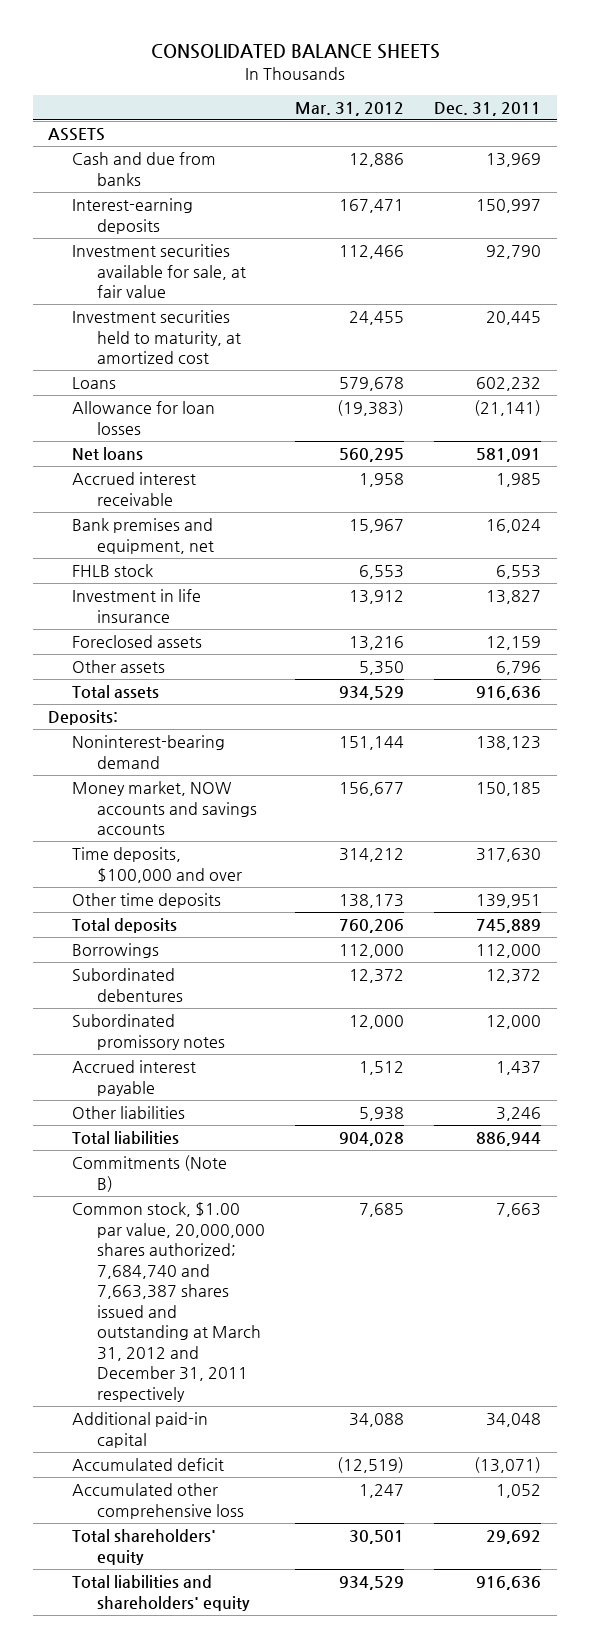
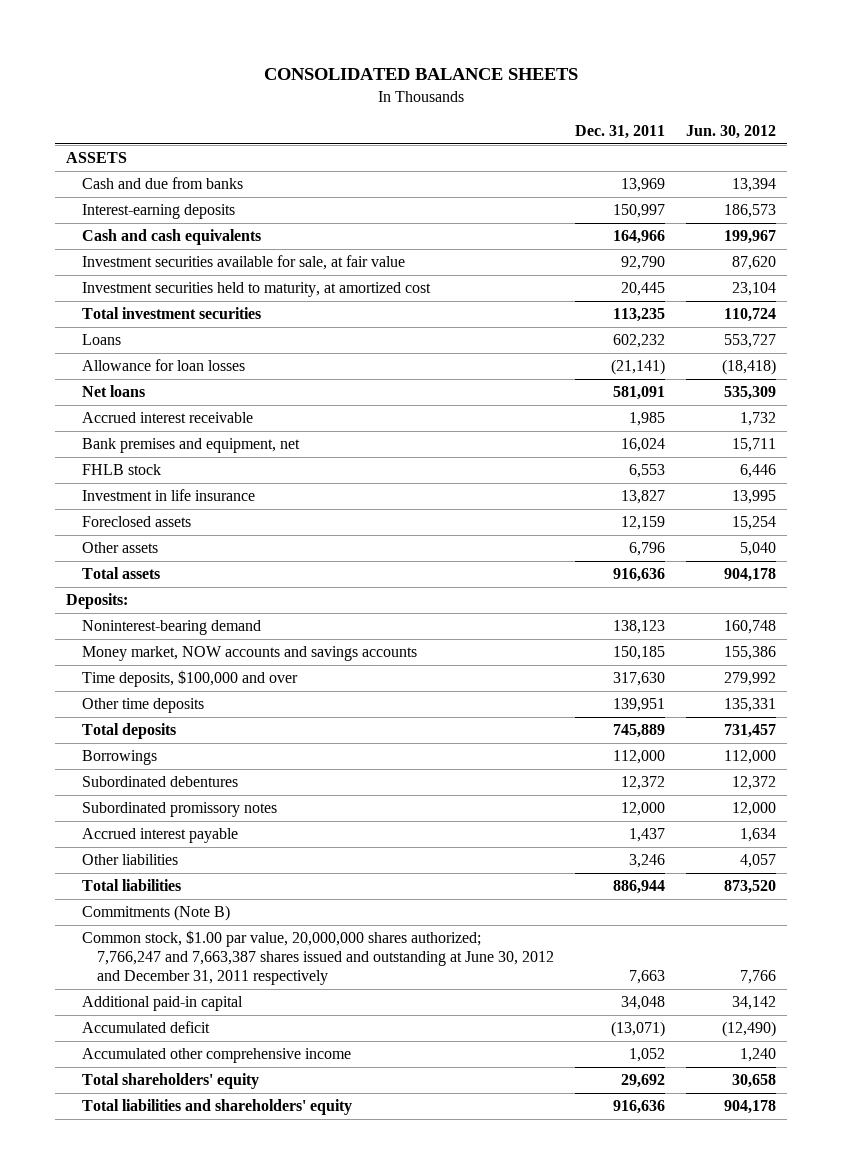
- | Mar. 31, 2012 | Dec. 31, 2011
+ | Dec. 31, 2011 | Jun. 30, 2012
+ Cash and cash equivalents | 164,966 | 199,967
+ Total investment securities | 113,235 | 110,724
- Common stock, $1.00 par value, 20,000,000 shares authorized; 7,684,740 and 7,663,387 shares issued and outstanding at March 31, 2012 and December 31, 2011 respectively | 7,685 | 7,663
+ Common stock, $1.00 par value, 20,000,000 shares authorized; 7,766,247 and 7,663,387 shares issued and outstanding at June 30, 2012 and December 31, 2011 respectively | 7,663 | 7,766
- Accumulated other comprehensive loss | 1,247 | 1,052
+ Accumulated other comprehensive income | 1,052 | 1,240

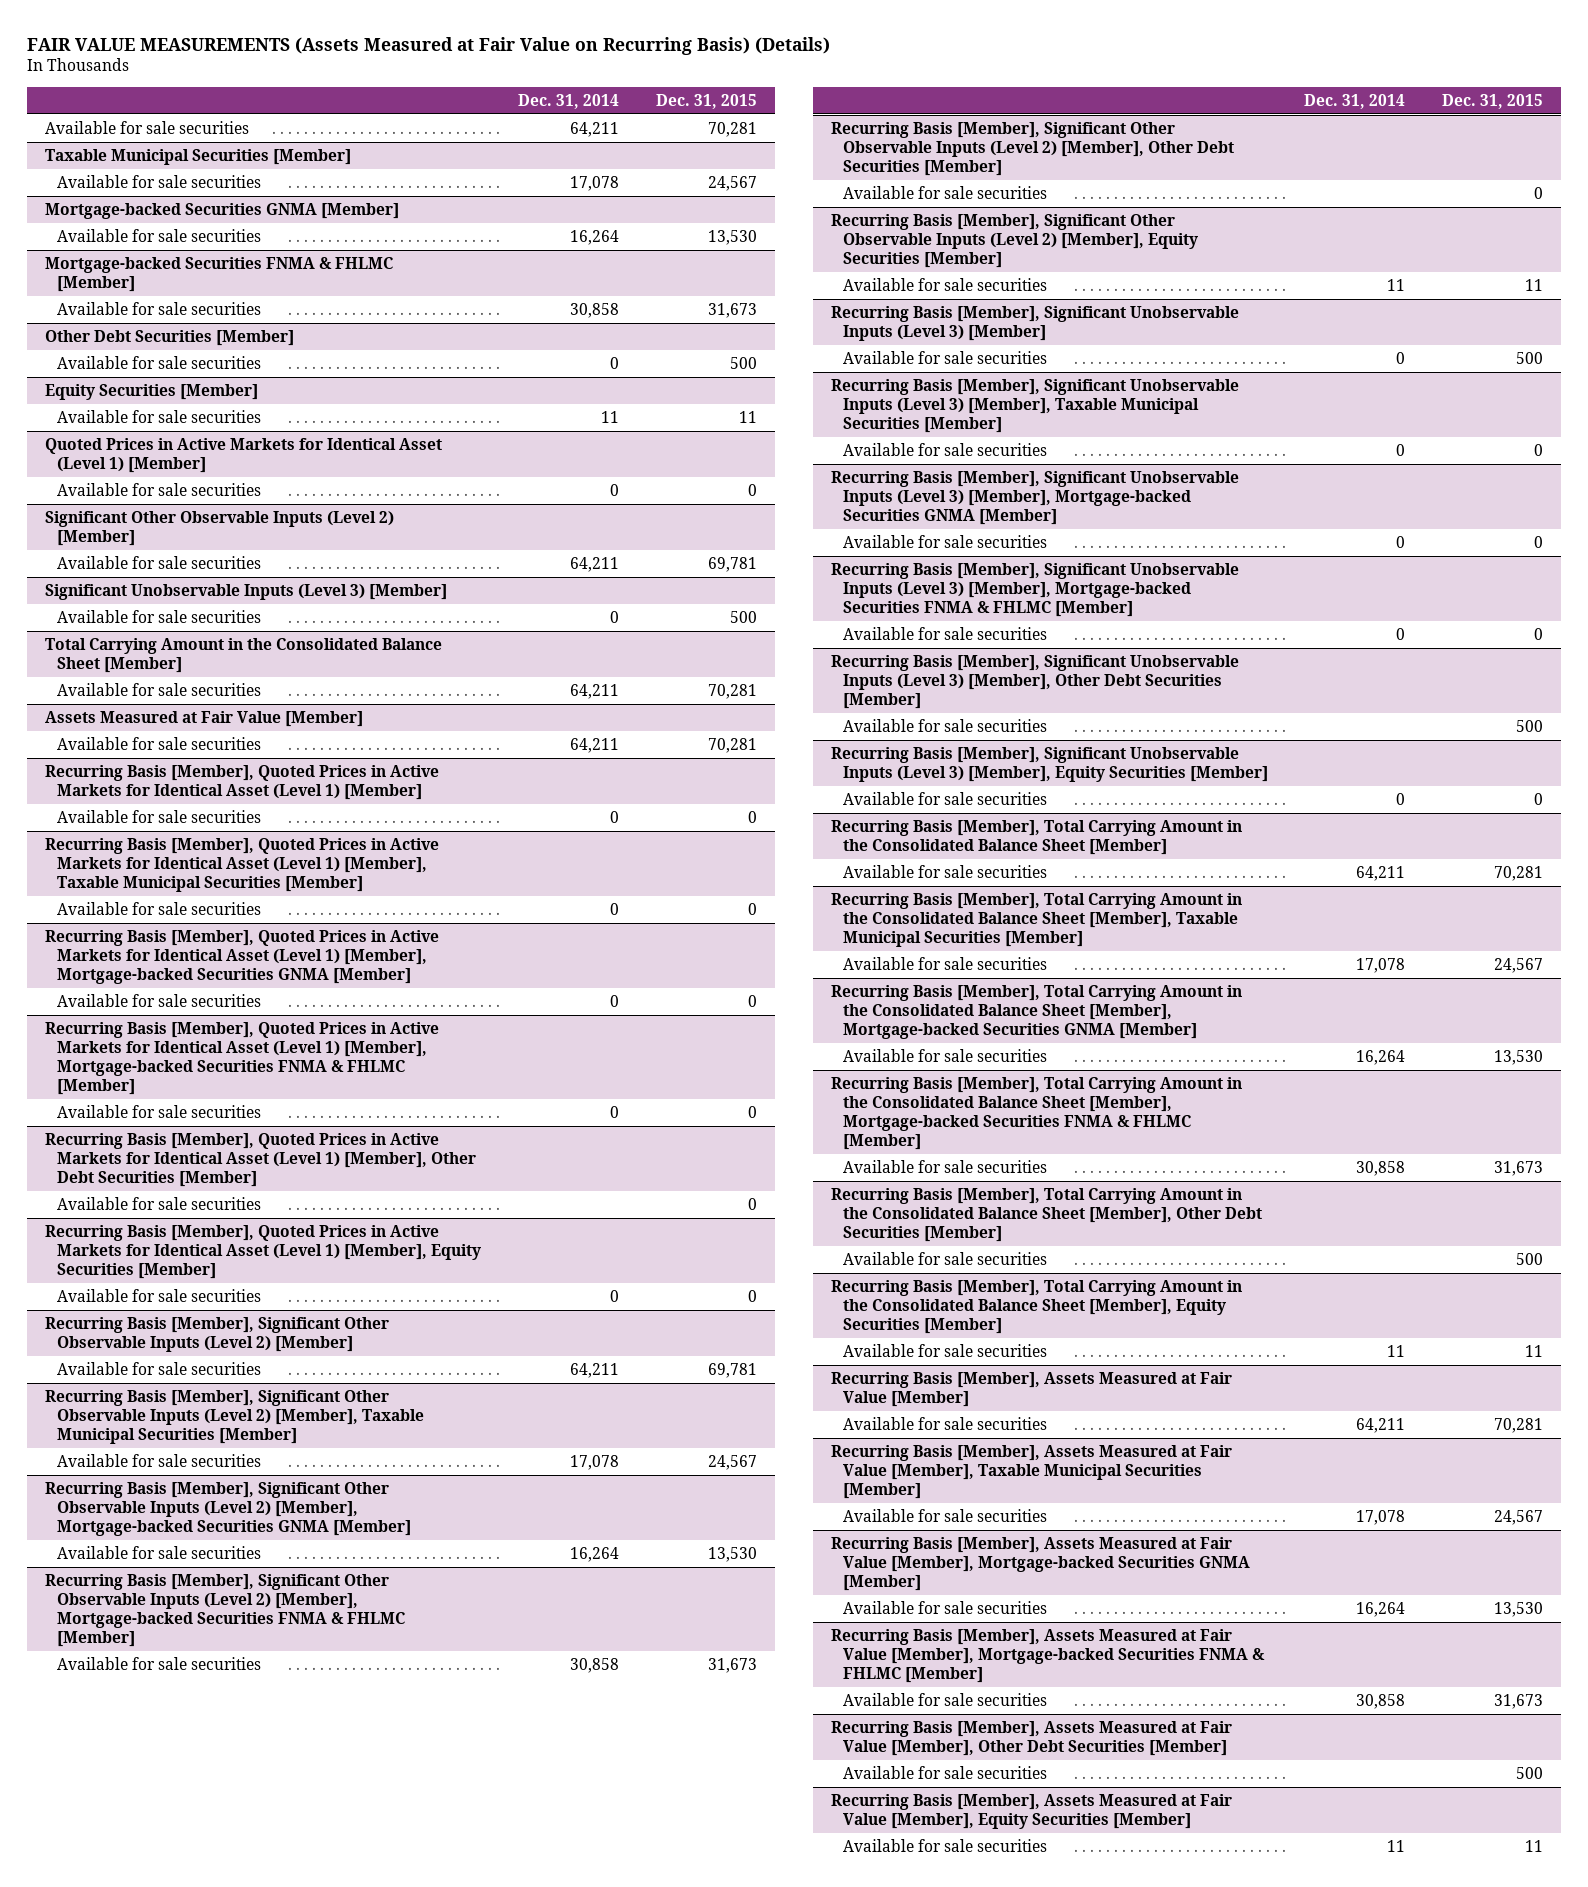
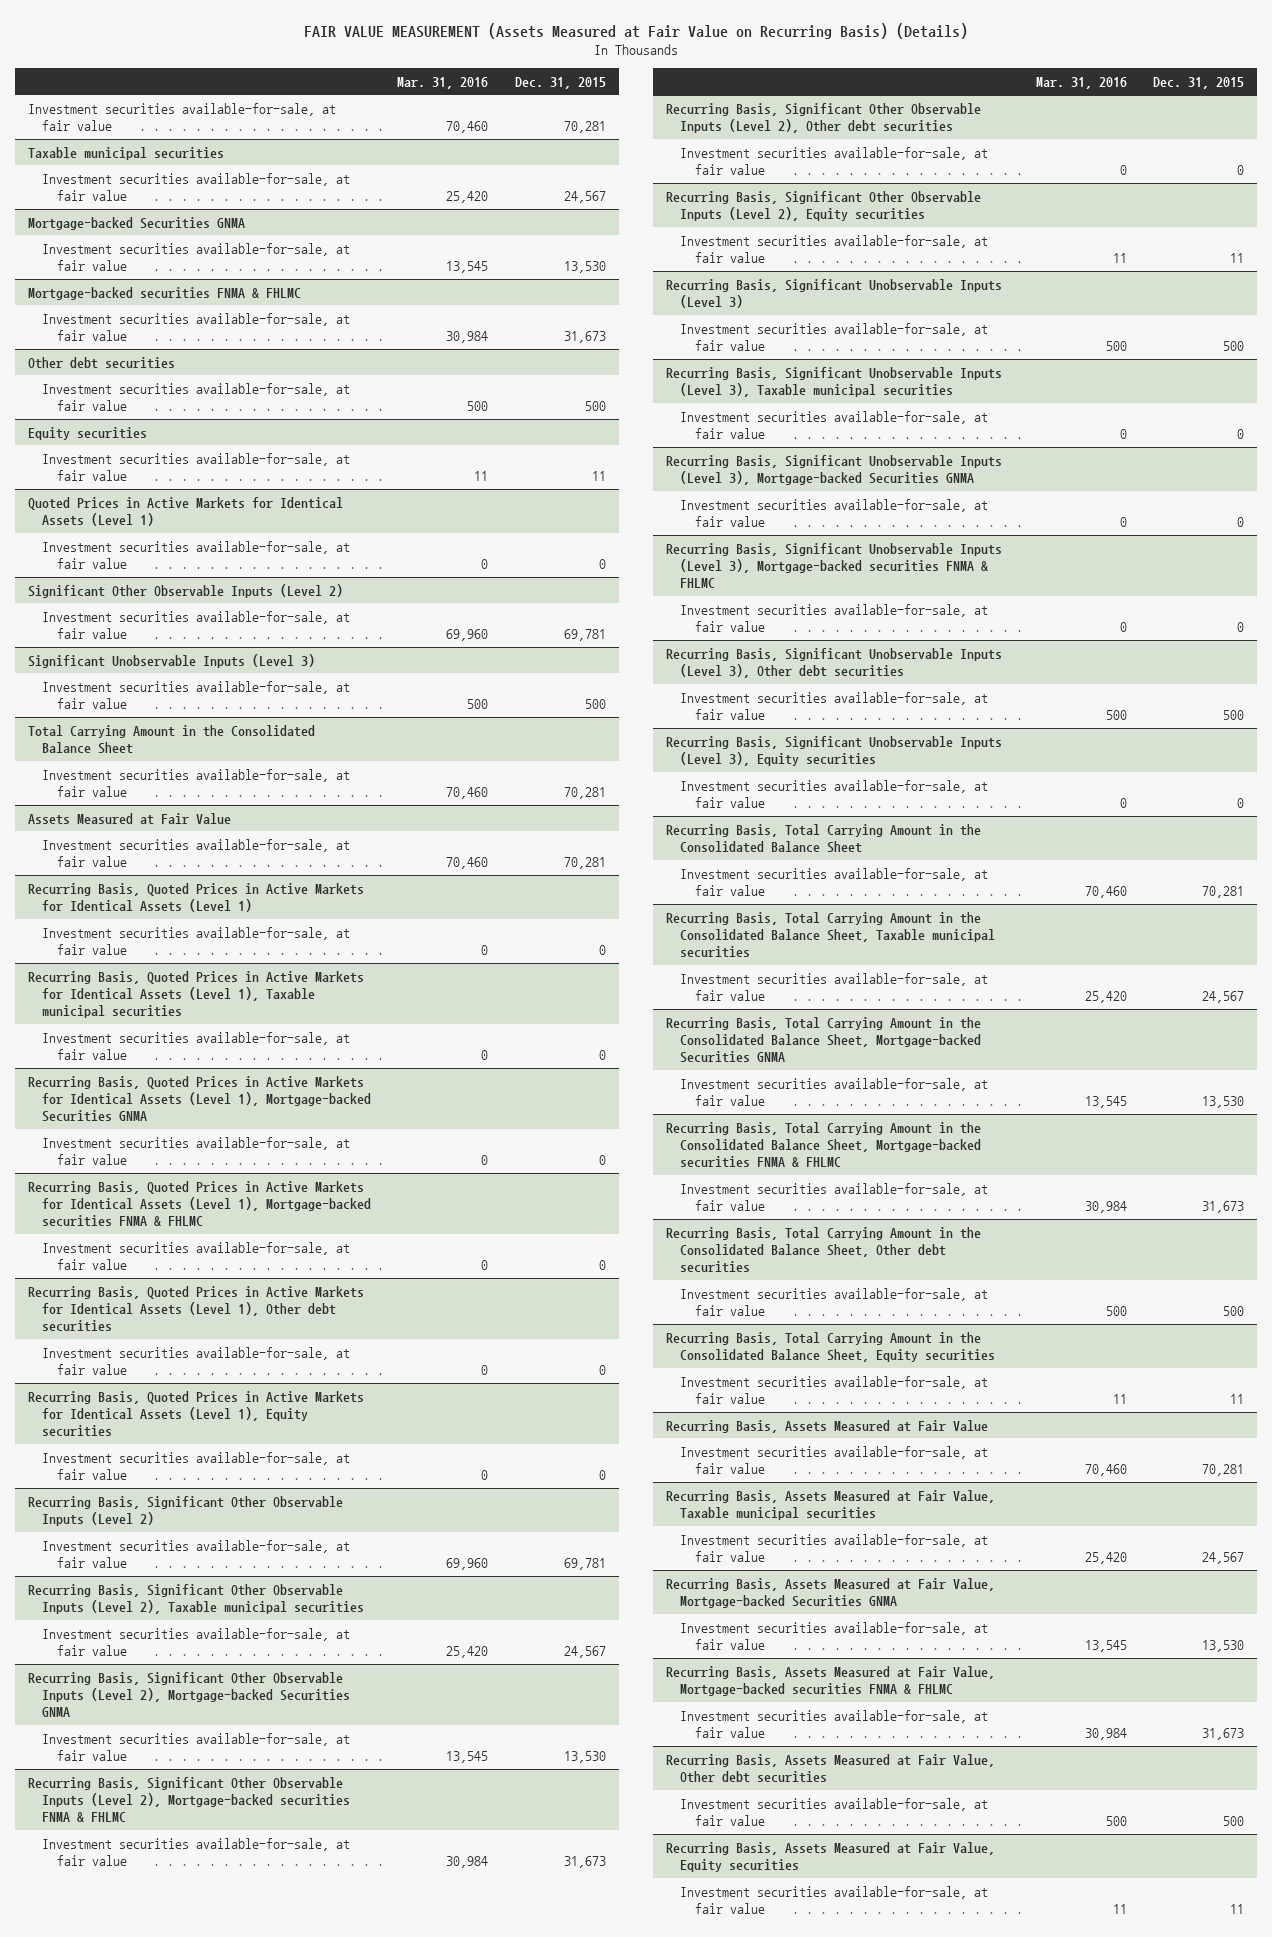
- FAIR VALUE MEASUREMENTS (Assets Measured at Fair Value on Recurring Basis) (Details)
+ FAIR VALUE MEASUREMENT (Assets Measured at Fair Value on Recurring Basis) (Details)
- | Dec. 31, 2014 | Dec. 31, 2015
+ | Mar. 31, 2016 | Dec. 31, 2015
- Available for sale securities | 64,211 | 70,281
- Taxable Municipal Securities [Member]
- Available for sale securities | 17,078 | 24,567
- Mortgage-backed Securities GNMA [Member]
- Available for sale securities | 16,264 | 13,530
- Mortgage-backed Securities FNMA & FHLMC [Member]
- Available for sale securities | 30,858 | 31,673
- Other Debt Securities [Member]
- Available for sale securities | 0 | 500
- Equity Securities [Member]
- Available for sale securities | 11 | 11
- Quoted Prices in Active Markets for Identical Asset (Level 1) [Member]
- Available for sale securities | 0 | 0
- Significant Other Observable Inputs (Level 2) [Member]
- Available for sale securities | 64,211 | 69,781
- Significant Unobservable Inputs (Level 3) [Member]
- Available for sale securities | 0 | 500
- Total Carrying Amount in the Consolidated Balance Sheet [Member]
- Available for sale securities | 64,211 | 70,281
- Assets Measured at Fair Value [Member]
- Available for sale securities | 64,211 | 70,281
- Recurring Basis [Member], Quoted Prices in Active Markets for Identical Asset (Level 1) [Member]
- Available for sale securities | 0 | 0
- Recurring Basis [Member], Quoted Prices in Active Markets for Identical Asset (Level 1) [Member], Taxable Municipal Securities [Member]
- Available for sale securities | 0 | 0
- Recurring Basis [Member], Quoted Prices in Active Markets for Identical Asset (Level 1) [Member], Mortgage-backed Securities GNMA [Member]
- Available for sale securities | 0 | 0
- Recurring Basis [Member], Quoted Prices in Active Markets for Identical Asset (Level 1) [Member], Mortgage-backed Securities FNMA & FHLMC [Member]
- Available for sale securities | 0 | 0
- Recurring Basis [Member], Quoted Prices in Active Markets for Identical Asset (Level 1) [Member], Other Debt Securities [Member]
- Available for sale securities | | 0
- Recurring Basis [Member], Quoted Prices in Active Markets for Identical Asset (Level 1) [Member], Equity Securities [Member]
- Available for sale securities | 0 | 0
- Recurring Basis [Member], Significant Other Observable Inputs (Level 2) [Member]
- Available for sale securities | 64,211 | 69,781
- Recurring Basis [Member], Significant Other Observable Inputs (Level 2) [Member], Taxable Municipal Securities [Member]
- Available for sale securities | 17,078 | 24,567
- Recurring Basis [Member], Significant Other Observable Inputs (Level 2) [Member], Mortgage-backed Securities GNMA [Member]
- Available for sale securities | 16,264 | 13,530
- Recurring Basis [Member], Significant Other Observable Inputs (Level 2) [Member], Mortgage-backed Securities FNMA & FHLMC [Member]
- Available for sale securities | 30,858 | 31,673
- Recurring Basis [Member], Significant Other Observable Inputs (Level 2) [Member], Other Debt Securities [Member]
- Available for sale securities | | 0
- Recurring Basis [Member], Significant Other Observable Inputs (Level 2) [Member], Equity Securities [Member]
- Available for sale securities | 11 | 11
- Recurring Basis [Member], Significant Unobservable Inputs (Level 3) [Member]
- Available for sale securities | 0 | 500
- Recurring Basis [Member], Significant Unobservable Inputs (Level 3) [Member], Taxable Municipal Securities [Member]
- Available for sale securities | 0 | 0
- Recurring Basis [Member], Significant Unobservable Inputs (Level 3) [Member], Mortgage-backed Securities GNMA [Member]
- Available for sale securities | 0 | 0
- Recurring Basis [Member], Significant Unobservable Inputs (Level 3) [Member], Mortgage-backed Securities FNMA & FHLMC [Member]
- Available for sale securities | 0 | 0
- Recurring Basis [Member], Significant Unobservable Inputs (Level 3) [Member], Other Debt Securities [Member]
- Available for sale securities | | 500
- Recurring Basis [Member], Significant Unobservable Inputs (Level 3) [Member], Equity Securities [Member]
- Available for sale securities | 0 | 0
- Recurring Basis [Member], Total Carrying Amount in the Consolidated Balance Sheet [Member]
- Available for sale securities | 64,211 | 70,281
- Recurring Basis [Member], Total Carrying Amount in the Consolidated Balance Sheet [Member], Taxable Municipal Securities [Member]
- Available for sale securities | 17,078 | 24,567
- Recurring Basis [Member], Total Carrying Amount in the Consolidated Balance Sheet [Member], Mortgage-backed Securities GNMA [Member]
- Available for sale securities | 16,264 | 13,530
- Recurring Basis [Member], Total Carrying Amount in the Consolidated Balance Sheet [Member], Mortgage-backed Securities FNMA & FHLMC [Member]
- Available for sale securities | 30,858 | 31,673
- Recurring Basis [Member], Total Carrying Amount in the Consolidated Balance Sheet [Member], Other Debt Securities [Member]
- Available for sale securities | | 500
- Recurring Basis [Member], Total Carrying Amount in the Consolidated Balance Sheet [Member], Equity Securities [Member]
- Available for sale securities | 11 | 11
- Recurring Basis [Member], Assets Measured at Fair Value [Member]
- Available for sale securities | 64,211 | 70,281
- Recurring Basis [Member], Assets Measured at Fair Value [Member], Taxable Municipal Securities [Member]
- Available for sale securities | 17,078 | 24,567
- Recurring Basis [Member], Assets Measured at Fair Value [Member], Mortgage-backed Securities GNMA [Member]
- Available for sale securities | 16,264 | 13,530
- Recurring Basis [Member], Assets Measured at Fair Value [Member], Mortgage-backed Securities FNMA & FHLMC [Member]
- Available for sale securities | 30,858 | 31,673
- Recurring Basis [Member], Assets Measured at Fair Value [Member], Other Debt Securities [Member]
- Available for sale securities | | 500
- Recurring Basis [Member], Assets Measured at Fair Value [Member], Equity Securities [Member]
- Available for sale securities | 11 | 11
+ Investment securities available-for-sale, at fair value | 70,460 | 70,281
+ Taxable municipal securities
+ Investment securities available-for-sale, at fair value | 25,420 | 24,567
+ Mortgage-backed Securities GNMA
+ Investment securities available-for-sale, at fair value | 13,545 | 13,530
+ Mortgage-backed securities FNMA & FHLMC
+ Investment securities available-for-sale, at fair value | 30,984 | 31,673
+ Other debt securities
+ Investment securities available-for-sale, at fair value | 500 | 500
+ Equity securities
+ Investment securities available-for-sale, at fair value | 11 | 11
+ Quoted Prices in Active Markets for Identical Assets (Level 1)
+ Investment securities available-for-sale, at fair value | 0 | 0
+ Significant Other Observable Inputs (Level 2)
+ Investment securities available-for-sale, at fair value | 69,960 | 69,781
+ Significant Unobservable Inputs (Level 3)
+ Investment securities available-for-sale, at fair value | 500 | 500
+ Total Carrying Amount in the Consolidated Balance Sheet
+ Investment securities available-for-sale, at fair value | 70,460 | 70,281
+ Assets Measured at Fair Value
+ Investment securities available-for-sale, at fair value | 70,460 | 70,281
+ Recurring Basis, Quoted Prices in Active Markets for Identical Assets (Level 1)
+ Investment securities available-for-sale, at fair value | 0 | 0
+ Recurring Basis, Quoted Prices in Active Markets for Identical Assets (Level 1), Taxable municipal securities
+ Investment securities available-for-sale, at fair value | 0 | 0
+ Recurring Basis, Quoted Prices in Active Markets for Identical Assets (Level 1), Mortgage-backed Securities GNMA
+ Investment securities available-for-sale, at fair value | 0 | 0
+ Recurring Basis, Quoted Prices in Active Markets for Identical Assets (Level 1), Mortgage-backed securities FNMA & FHLMC
+ Investment securities available-for-sale, at fair value | 0 | 0
+ Recurring Basis, Quoted Prices in Active Markets for Identical Assets (Level 1), Other debt securities
+ Investment securities available-for-sale, at fair value | 0 | 0
+ Recurring Basis, Quoted Prices in Active Markets for Identical Assets (Level 1), Equity securities
+ Investment securities available-for-sale, at fair value | 0 | 0
+ Recurring Basis, Significant Other Observable Inputs (Level 2)
+ Investment securities available-for-sale, at fair value | 69,960 | 69,781
+ Recurring Basis, Significant Other Observable Inputs (Level 2), Taxable municipal securities
+ Investment securities available-for-sale, at fair value | 25,420 | 24,567
+ Recurring Basis, Significant Other Observable Inputs (Level 2), Mortgage-backed Securities GNMA
+ Investment securities available-for-sale, at fair value | 13,545 | 13,530
+ Recurring Basis, Significant Other Observable Inputs (Level 2), Mortgage-backed securities FNMA & FHLMC
+ Investment securities available-for-sale, at fair value | 30,984 | 31,673
+ Recurring Basis, Significant Other Observable Inputs (Level 2), Other debt securities
+ Investment securities available-for-sale, at fair value | 0 | 0
+ Recurring Basis, Significant Other Observable Inputs (Level 2), Equity securities
+ Investment securities available-for-sale, at fair value | 11 | 11
+ Recurring Basis, Significant Unobservable Inputs (Level 3)
+ Investment securities available-for-sale, at fair value | 500 | 500
+ Recurring Basis, Significant Unobservable Inputs (Level 3), Taxable municipal securities
+ Investment securities available-for-sale, at fair value | 0 | 0
+ Recurring Basis, Significant Unobservable Inputs (Level 3), Mortgage-backed Securities GNMA
+ Investment securities available-for-sale, at fair value | 0 | 0
+ Recurring Basis, Significant Unobservable Inputs (Level 3), Mortgage-backed securities FNMA & FHLMC
+ Investment securities available-for-sale, at fair value | 0 | 0
+ Recurring Basis, Significant Unobservable Inputs (Level 3), Other debt securities
+ Investment securities available-for-sale, at fair value | 500 | 500
+ Recurring Basis, Significant Unobservable Inputs (Level 3), Equity securities
+ Investment securities available-for-sale, at fair value | 0 | 0
+ Recurring Basis, Total Carrying Amount in the Consolidated Balance Sheet
+ Investment securities available-for-sale, at fair value | 70,460 | 70,281
+ Recurring Basis, Total Carrying Amount in the Consolidated Balance Sheet, Taxable municipal securities
+ Investment securities available-for-sale, at fair value | 25,420 | 24,567
+ Recurring Basis, Total Carrying Amount in the Consolidated Balance Sheet, Mortgage-backed Securities GNMA
+ Investment securities available-for-sale, at fair value | 13,545 | 13,530
+ Recurring Basis, Total Carrying Amount in the Consolidated Balance Sheet, Mortgage-backed securities FNMA & FHLMC
+ Investment securities available-for-sale, at fair value | 30,984 | 31,673
+ Recurring Basis, Total Carrying Amount in the Consolidated Balance Sheet, Other debt securities
+ Investment securities available-for-sale, at fair value | 500 | 500
+ Recurring Basis, Total Carrying Amount in the Consolidated Balance Sheet, Equity securities
+ Investment securities available-for-sale, at fair value | 11 | 11
+ Recurring Basis, Assets Measured at Fair Value
+ Investment securities available-for-sale, at fair value | 70,460 | 70,281
+ Recurring Basis, Assets Measured at Fair Value, Taxable municipal securities
+ Investment securities available-for-sale, at fair value | 25,420 | 24,567
+ Recurring Basis, Assets Measured at Fair Value, Mortgage-backed Securities GNMA
+ Investment securities available-for-sale, at fair value | 13,545 | 13,530
+ Recurring Basis, Assets Measured at Fair Value, Mortgage-backed securities FNMA & FHLMC
+ Investment securities available-for-sale, at fair value | 30,984 | 31,673
+ Recurring Basis, Assets Measured at Fair Value, Other debt securities
+ Investment securities available-for-sale, at fair value | 500 | 500
+ Recurring Basis, Assets Measured at Fair Value, Equity securities
+ Investment securities available-for-sale, at fair value | 11 | 11

